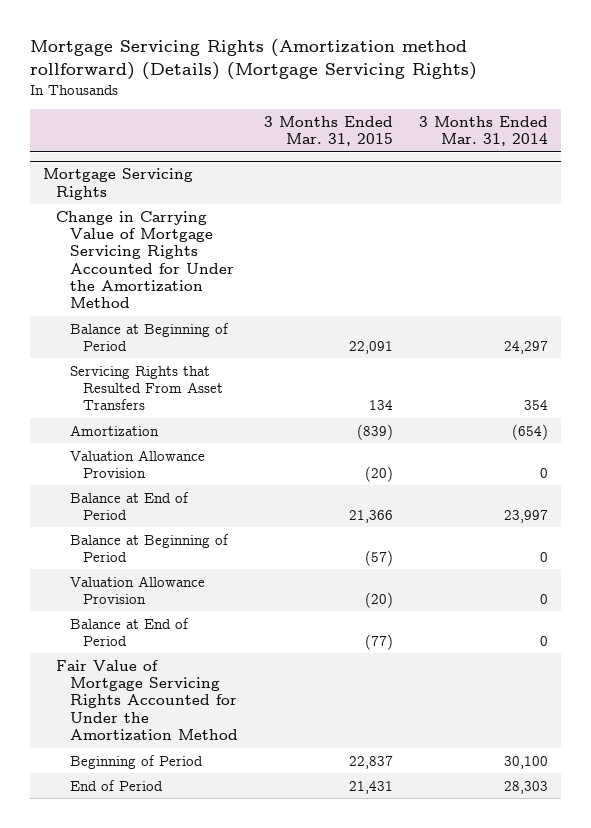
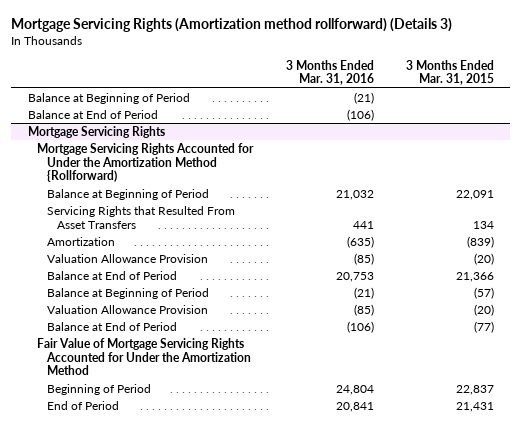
- Mortgage Servicing Rights (Amortization method rollforward) (Details) (Mortgage Servicing Rights)
+ Mortgage Servicing Rights (Amortization method rollforward) (Details 3)
- | 3 Months Ended Mar. 31, 2015 | 3 Months Ended Mar. 31, 2014
+ | 3 Months Ended Mar. 31, 2016 | 3 Months Ended Mar. 31, 2015
+ Balance at Beginning of Period | (21) |
+ Balance at End of Period | (106) |
@ Mortgage Servicing Rights
- Change in Carrying Value of Mortgage Servicing Rights Accounted for Under the Amortization Method
+ Mortgage Servicing Rights Accounted for Under the Amortization Method {Rollforward)

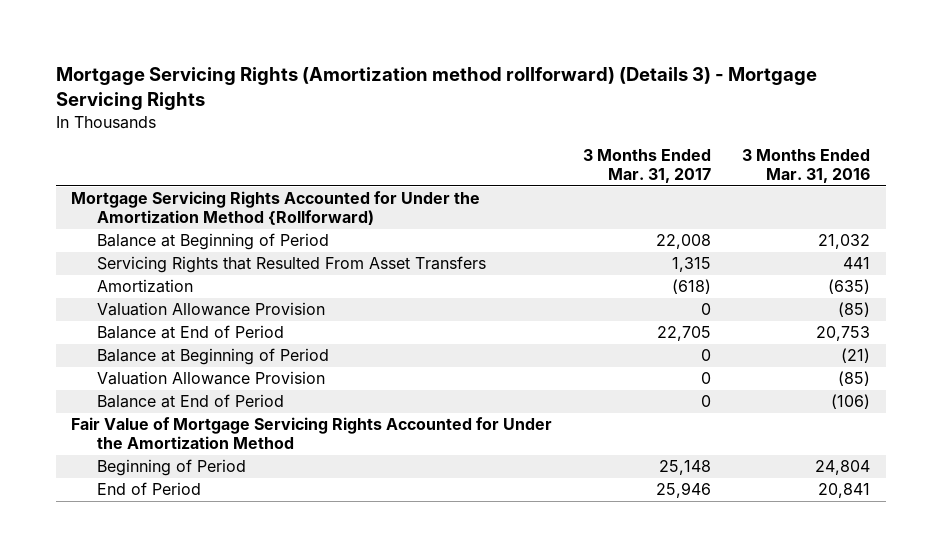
- Mortgage Servicing Rights (Amortization method rollforward) (Details 3)
+ Mortgage Servicing Rights (Amortization method rollforward) (Details 3) - Mortgage Servicing Rights
- | 3 Months Ended Mar. 31, 2016 | 3 Months Ended Mar. 31, 2015
+ | 3 Months Ended Mar. 31, 2017 | 3 Months Ended Mar. 31, 2016
- Balance at Beginning of Period | (21) |
- Balance at End of Period | (106) |
- Mortgage Servicing Rights

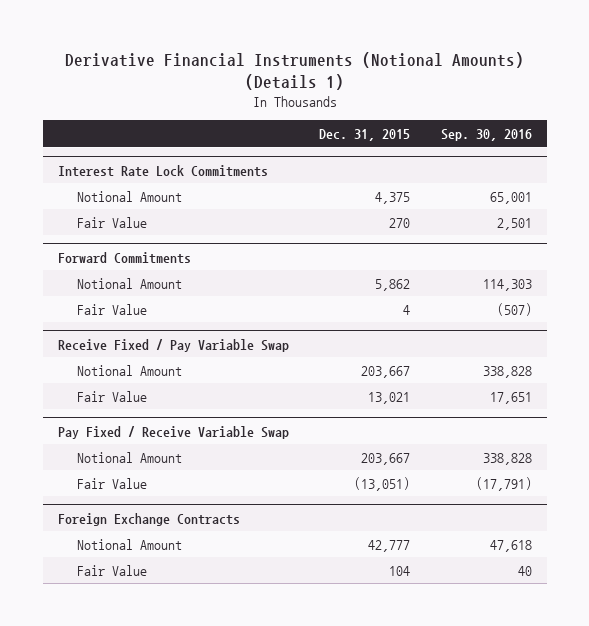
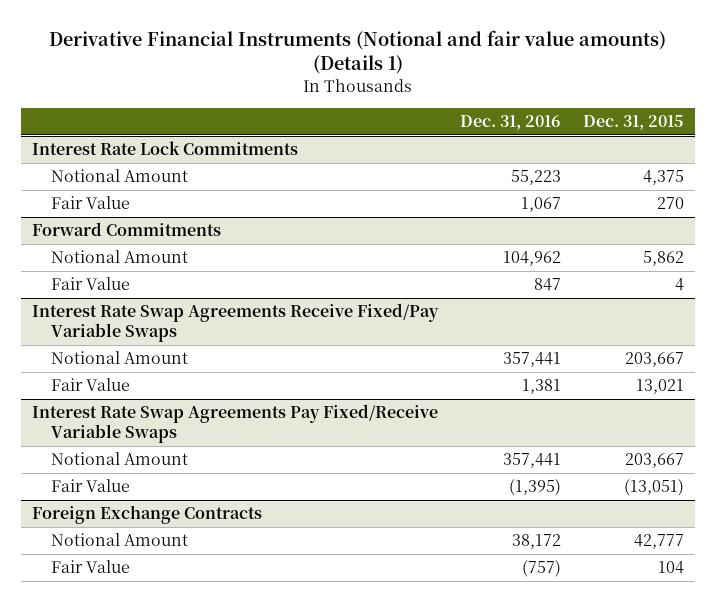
- Derivative Financial Instruments (Notional Amounts) (Details 1)
+ Derivative Financial Instruments (Notional and fair value amounts) (Details 1)
- | Dec. 31, 2015 | Sep. 30, 2016
+ | Dec. 31, 2016 | Dec. 31, 2015
- Receive Fixed / Pay Variable Swap
+ Interest Rate Swap Agreements Receive Fixed/Pay Variable Swaps
- Pay Fixed / Receive Variable Swap
+ Interest Rate Swap Agreements Pay Fixed/Receive Variable Swaps

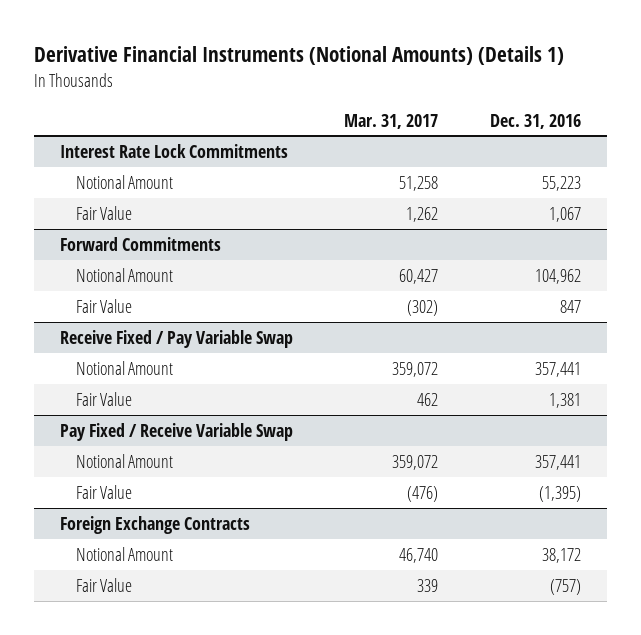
- Derivative Financial Instruments (Notional and fair value amounts) (Details 1)
+ Derivative Financial Instruments (Notional Amounts) (Details 1)
- | Dec. 31, 2016 | Dec. 31, 2015
+ | Mar. 31, 2017 | Dec. 31, 2016
- Interest Rate Swap Agreements Receive Fixed/Pay Variable Swaps
+ Receive Fixed / Pay Variable Swap
- Interest Rate Swap Agreements Pay Fixed/Receive Variable Swaps
+ Pay Fixed / Receive Variable Swap

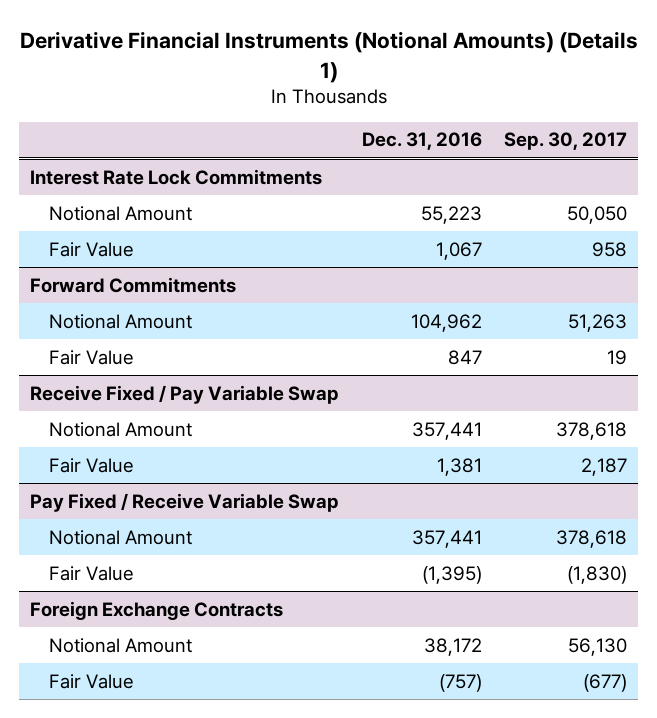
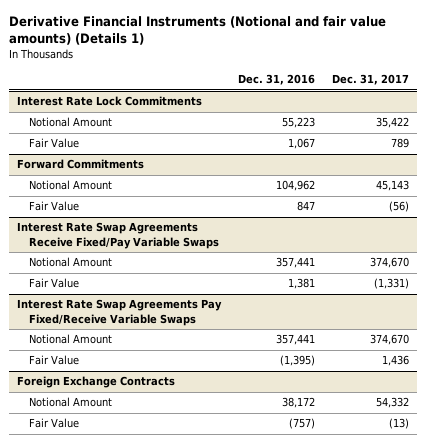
- Derivative Financial Instruments (Notional Amounts) (Details 1)
+ Derivative Financial Instruments (Notional and fair value amounts) (Details 1)
- | Dec. 31, 2016 | Sep. 30, 2017
+ | Dec. 31, 2016 | Dec. 31, 2017
- Receive Fixed / Pay Variable Swap
+ Interest Rate Swap Agreements Receive Fixed/Pay Variable Swaps
- Pay Fixed / Receive Variable Swap
+ Interest Rate Swap Agreements Pay Fixed/Receive Variable Swaps

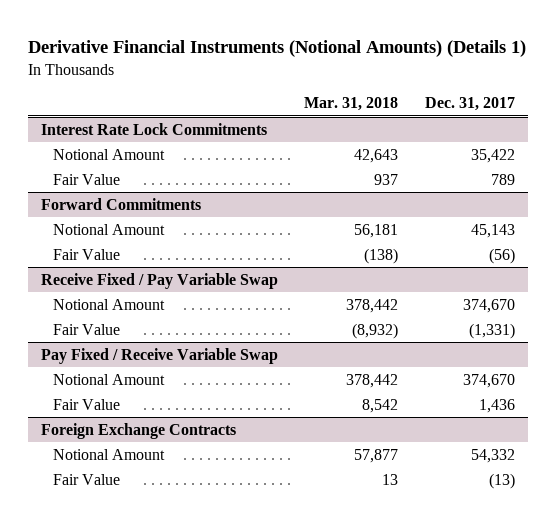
- Derivative Financial Instruments (Notional and fair value amounts) (Details 1)
+ Derivative Financial Instruments (Notional Amounts) (Details 1)
- | Dec. 31, 2016 | Dec. 31, 2017
+ | Mar. 31, 2018 | Dec. 31, 2017
- Interest Rate Swap Agreements Receive Fixed/Pay Variable Swaps
+ Receive Fixed / Pay Variable Swap
- Interest Rate Swap Agreements Pay Fixed/Receive Variable Swaps
+ Pay Fixed / Receive Variable Swap

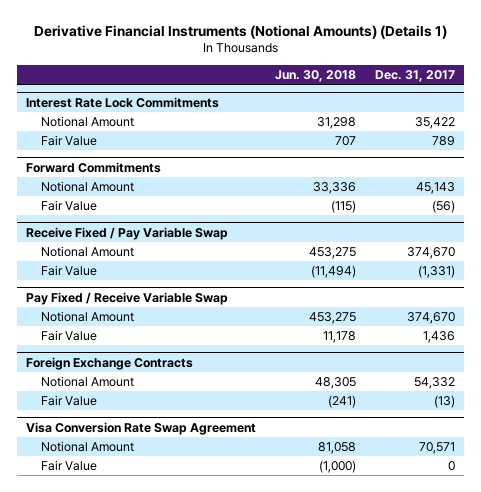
- | Mar. 31, 2018 | Dec. 31, 2017
+ | Jun. 30, 2018 | Dec. 31, 2017
+ Visa Conversion Rate Swap Agreement
+ Notional Amount | 81,058 | 70,571
+ Fair Value | (1,000) | 0

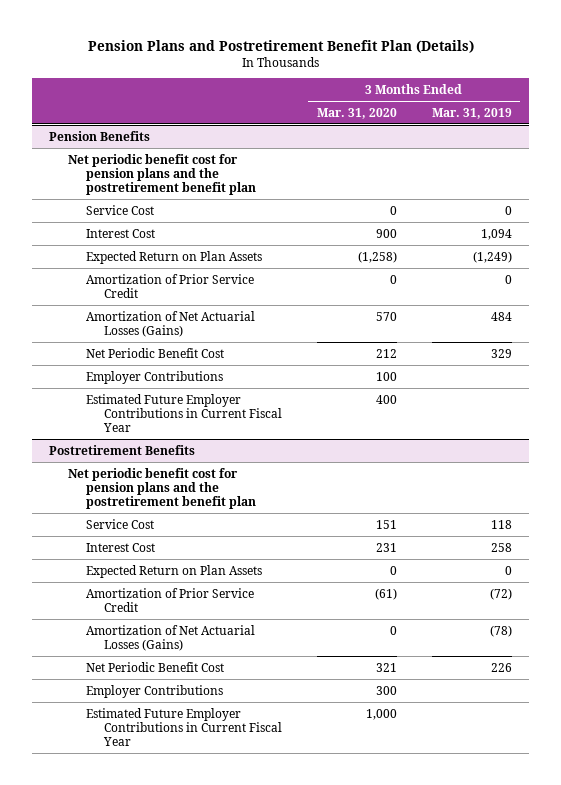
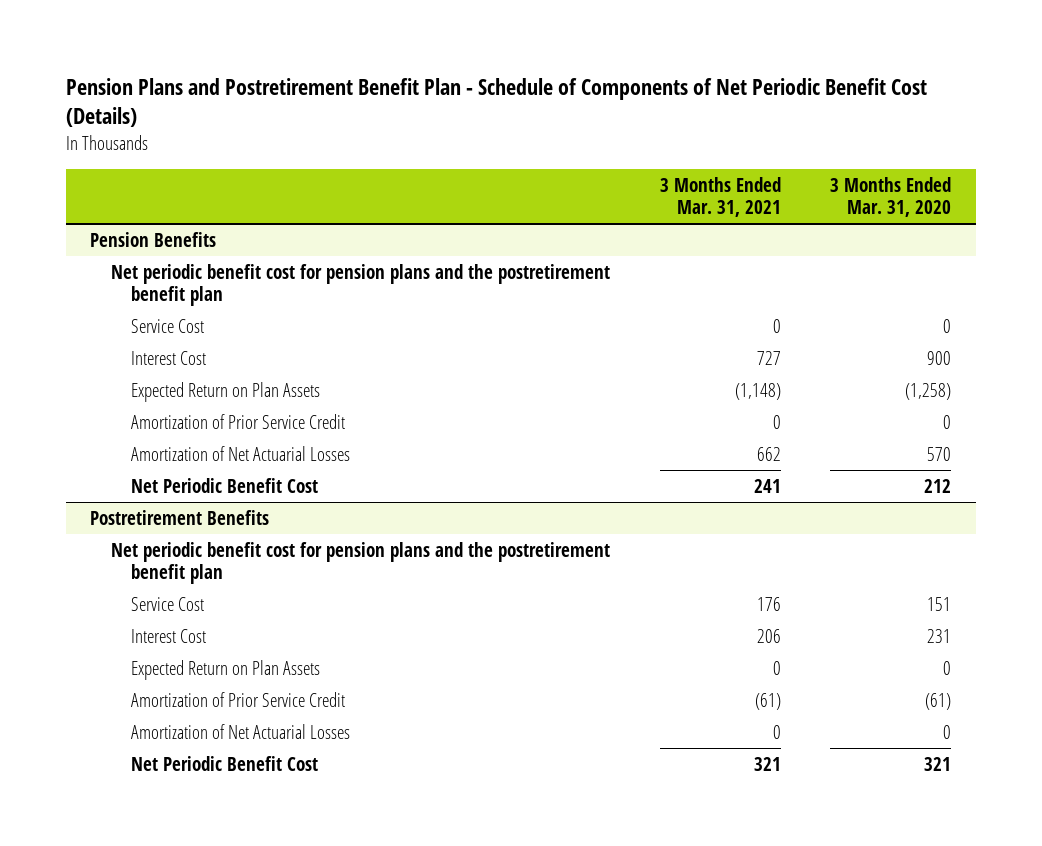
- Pension Plans and Postretirement Benefit Plan (Details)
+ Pension Plans and Postretirement Benefit Plan - Schedule of Components of Net Periodic Benefit Cost (Details)
- | 3 Months Ended Mar. 31, 2020 | 3 Months Ended Mar. 31, 2019
+ | 3 Months Ended Mar. 31, 2021 | 3 Months Ended Mar. 31, 2020
@ Pension Benefits
- Amortization of Net Actuarial Losses (Gains) | 570 | 484
+ Amortization of Net Actuarial Losses | 662 | 570
- Employer Contributions | 100 |
- Estimated Future Employer Contributions in Current Fiscal Year | 400 |
@ Postretirement Benefits
- Amortization of Net Actuarial Losses (Gains) | 0 | (78)
+ Amortization of Net Actuarial Losses | 0 | 0
- Employer Contributions | 300 |
- Estimated Future Employer Contributions in Current Fiscal Year | 1,000 |

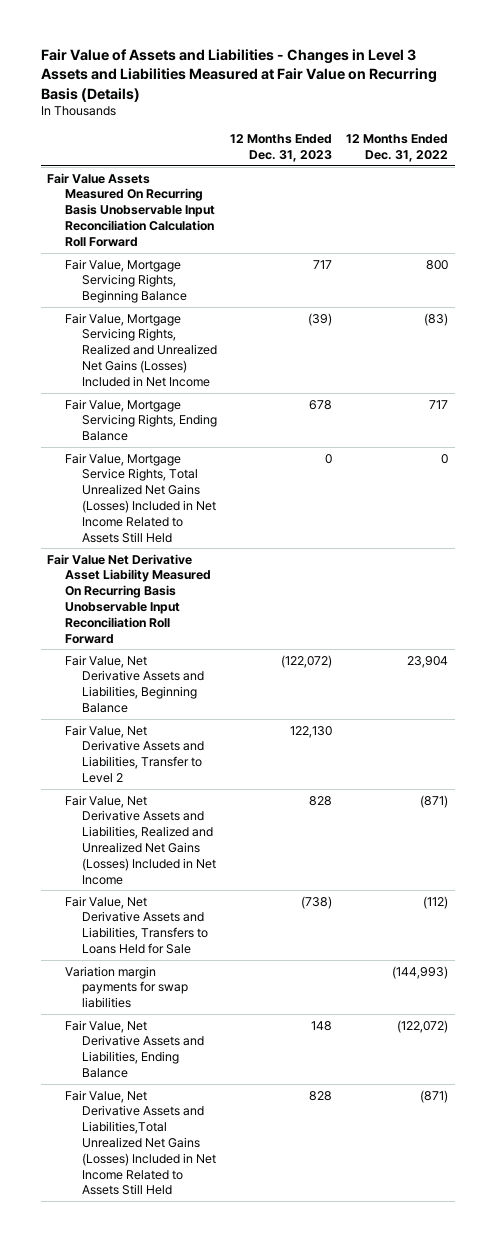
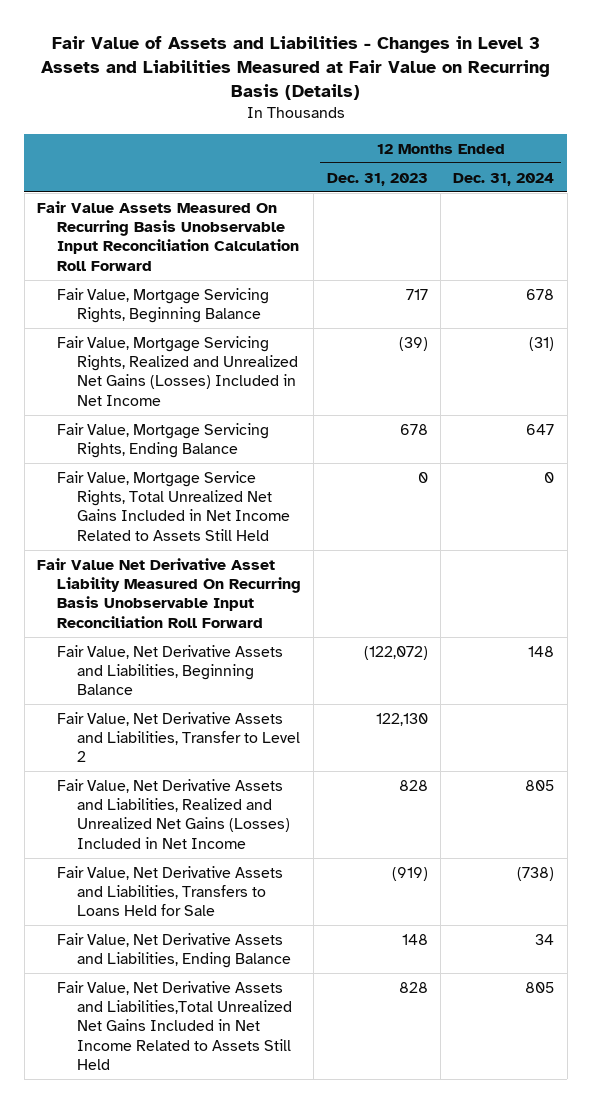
- | 12 Months Ended Dec. 31, 2023 | 12 Months Ended Dec. 31, 2022
+ | 12 Months Ended Dec. 31, 2023 | 12 Months Ended Dec. 31, 2024
- Fair Value, Mortgage Service Rights, Total Unrealized Net Gains (Losses) Included in Net Income Related to Assets Still Held | 0 | 0
+ Fair Value, Mortgage Service Rights, Total Unrealized Net Gains Included in Net Income Related to Assets Still Held | 0 | 0
- Fair Value, Net Derivative Assets and Liabilities, Transfers to Loans Held for Sale | (738) | (112)
- Variation margin payments for swap liabilities | | (144,993)
+ Fair Value, Net Derivative Assets and Liabilities, Transfers to Loans Held for Sale | (919) | (738)
- Fair Value, Net Derivative Assets and Liabilities,Total Unrealized Net Gains (Losses) Included in Net Income Related to Assets Still Held | 828 | (871)
+ Fair Value, Net Derivative Assets and Liabilities,Total Unrealized Net Gains Included in Net Income Related to Assets Still Held | 828 | 805

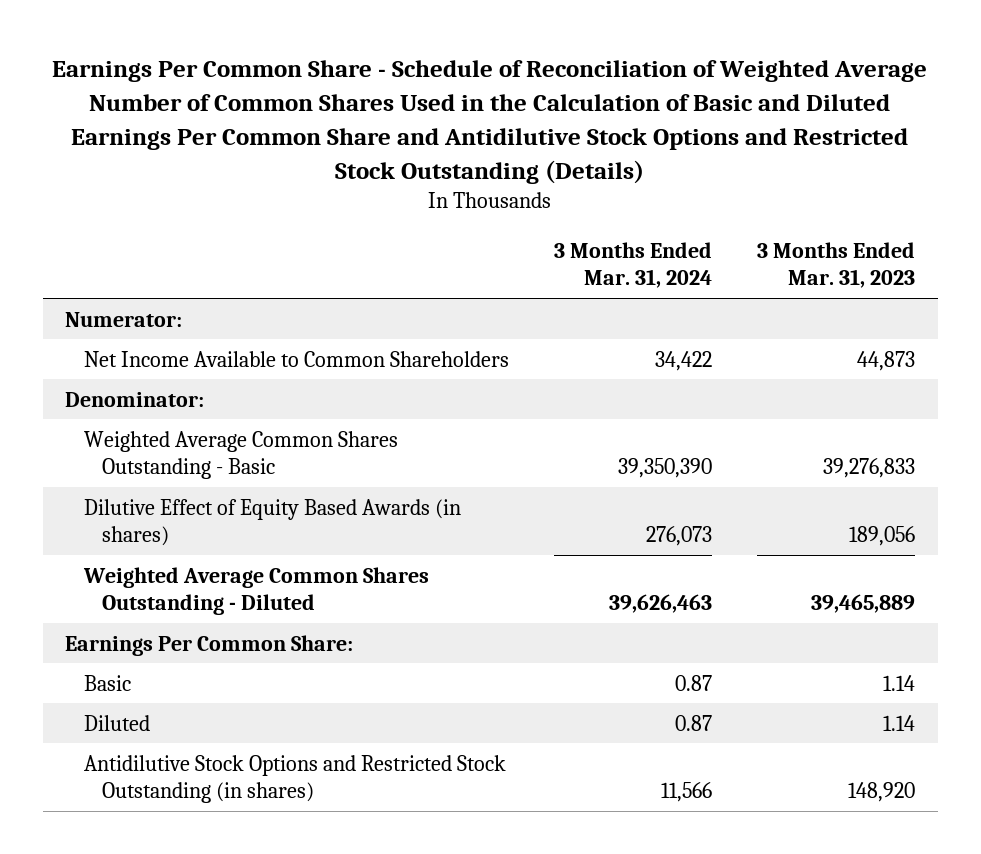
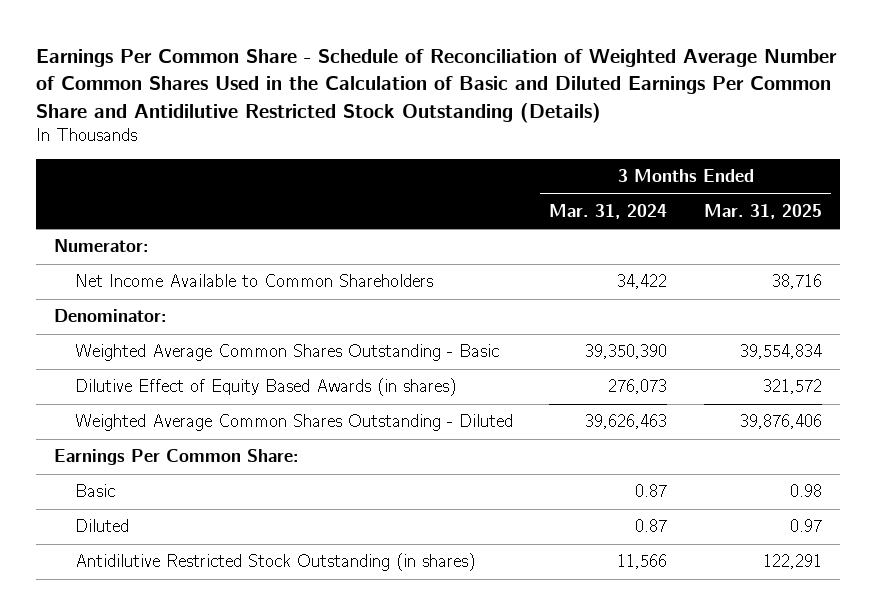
- Earnings Per Common Share - Schedule of Reconciliation of Weighted Average Number of Common Shares Used in the Calculation of Basic and Diluted Earnings Per Common Share and Antidilutive Stock Options and Restricted Stock Outstanding (Details)
+ Earnings Per Common Share - Schedule of Reconciliation of Weighted Average Number of Common Shares Used in the Calculation of Basic and Diluted Earnings Per Common Share and Antidilutive Restricted Stock Outstanding (Details)
- | 3 Months Ended Mar. 31, 2024 | 3 Months Ended Mar. 31, 2023
+ | 3 Months Ended Mar. 31, 2024 | 3 Months Ended Mar. 31, 2025
- Antidilutive Stock Options and Restricted Stock Outstanding (in shares) | 11,566 | 148,920
+ Antidilutive Restricted Stock Outstanding (in shares) | 11,566 | 122,291

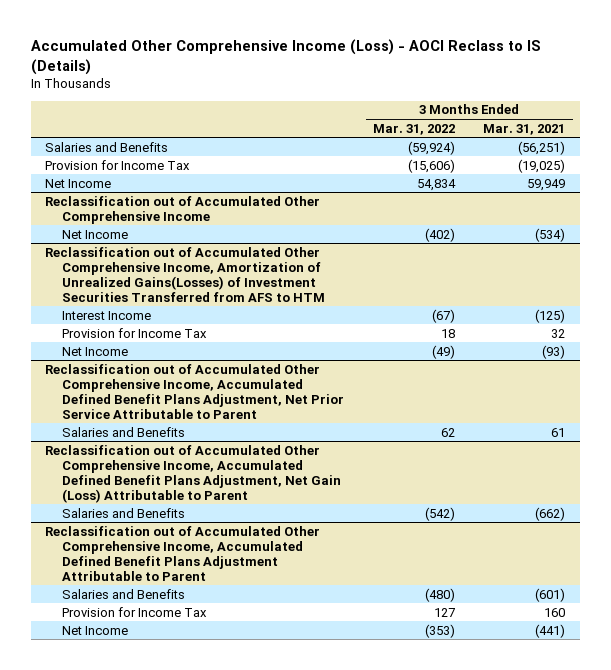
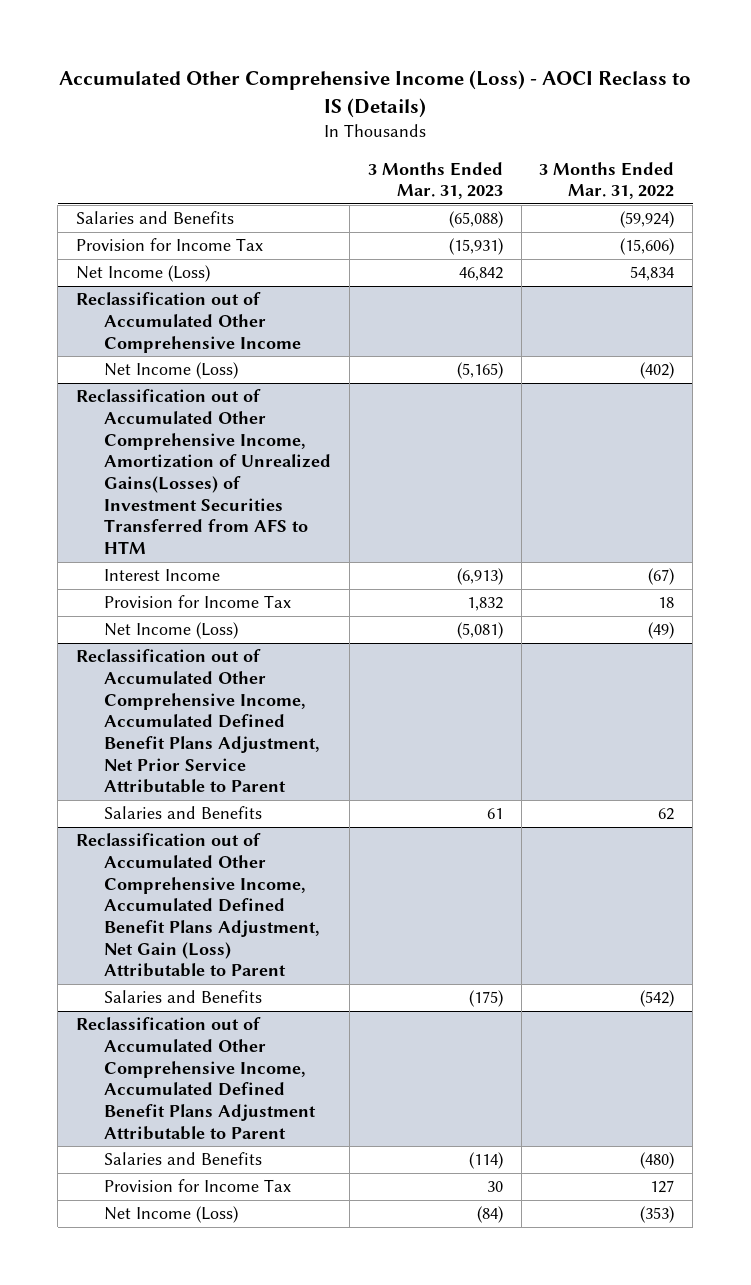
- | 3 Months Ended Mar. 31, 2022 | 3 Months Ended Mar. 31, 2021
+ | 3 Months Ended Mar. 31, 2023 | 3 Months Ended Mar. 31, 2022
- Net Income | 54,834 | 59,949
+ Net Income (Loss) | 46,842 | 54,834
@ Reclassification out of Accumulated Other Comprehensive Income
- Net Income | (402) | (534)
+ Net Income (Loss) | (5,165) | (402)
@ Reclassification out of Accumulated Other Comprehensive Income, Amortization of Unrealized Gains(Losses) of Investment Securities Transferred from AFS to HTM
- Net Income | (49) | (93)
+ Net Income (Loss) | (5,081) | (49)
@ Reclassification out of Accumulated Other Comprehensive Income, Accumulated Defined Benefit Plans Adjustment Attributable to Parent
- Net Income | (353) | (441)
+ Net Income (Loss) | (84) | (353)

